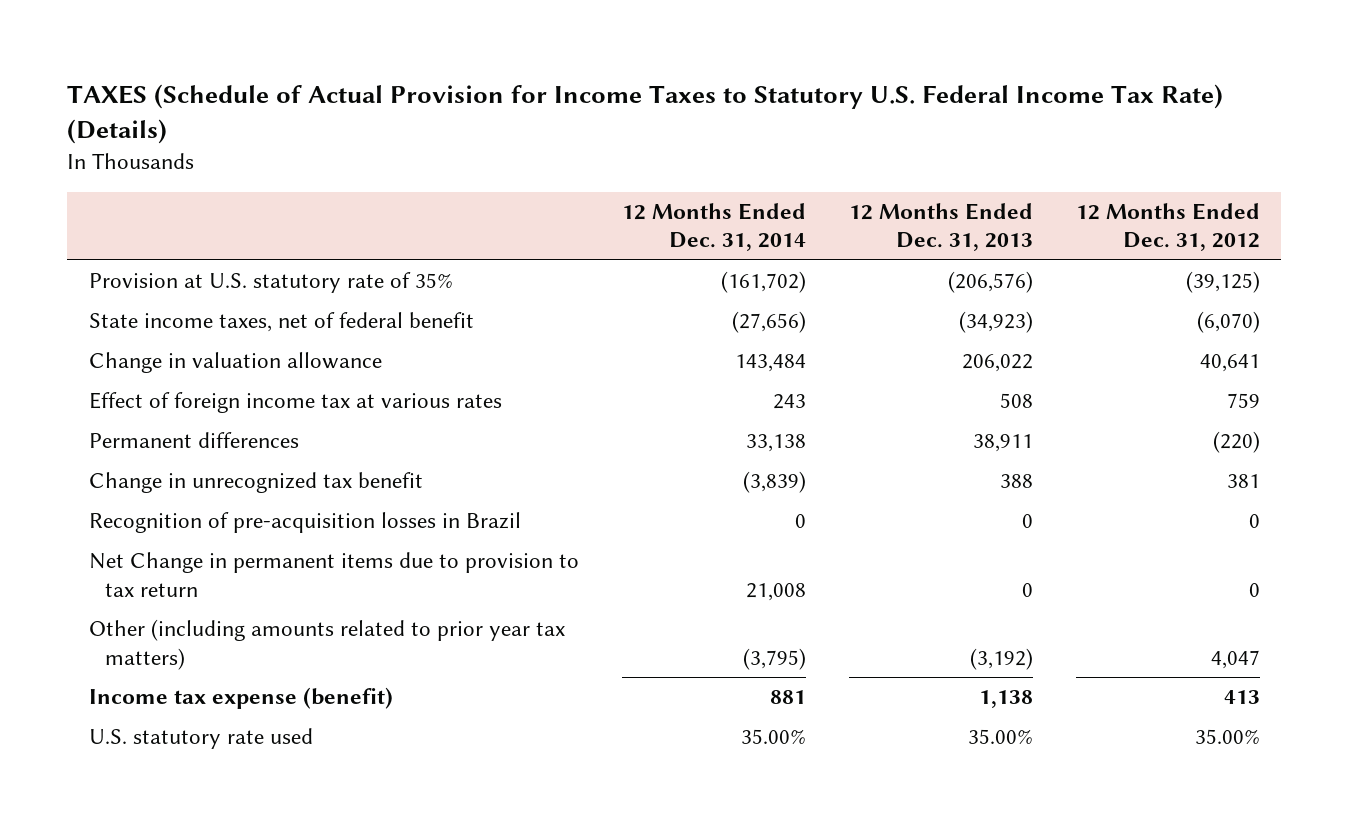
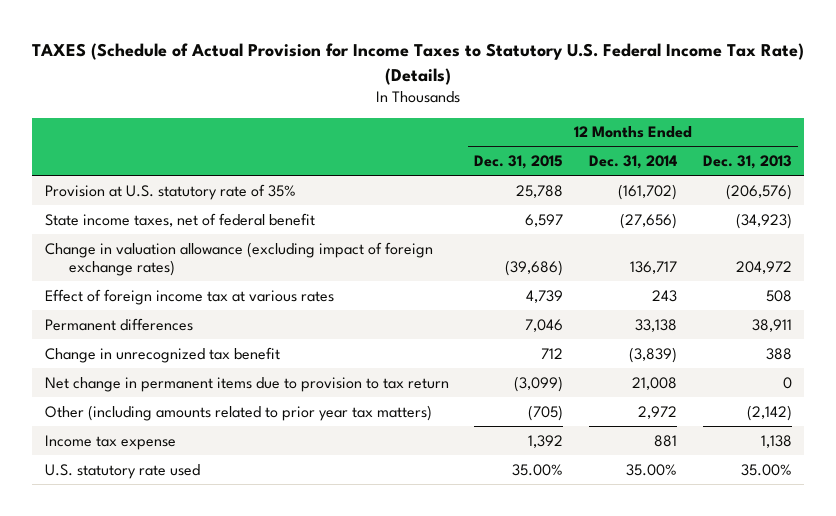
- | 12 Months Ended Dec. 31, 2014 | 12 Months Ended Dec. 31, 2013 | 12 Months Ended Dec. 31, 2012
+ | 12 Months Ended Dec. 31, 2015 | 12 Months Ended Dec. 31, 2014 | 12 Months Ended Dec. 31, 2013
- Change in valuation allowance | 143,484 | 206,022 | 40,641
+ Change in valuation allowance (excluding impact of foreign exchange rates) | (39,686) | 136,717 | 204,972
- Recognition of pre-acquisition losses in Brazil | 0 | 0 | 0
- Net Change in permanent items due to provision to tax return | 21,008 | 0 | 0
- Other (including amounts related to prior year tax matters) | (3,795) | (3,192) | 4,047
- Income tax expense (benefit) | 881 | 1,138 | 413
+ Net change in permanent items due to provision to tax return | (3,099) | 21,008 | 0
+ Other (including amounts related to prior year tax matters) | (705) | 2,972 | (2,142)
+ Income tax expense | 1,392 | 881 | 1,138

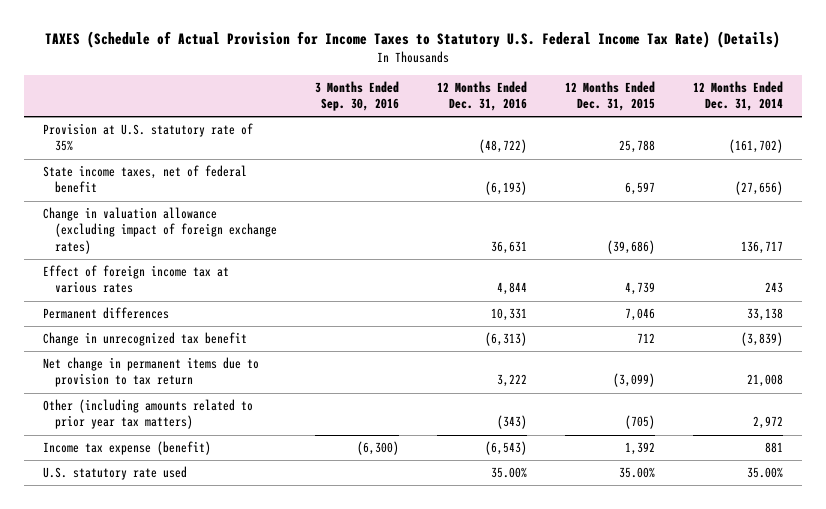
- | 12 Months Ended Dec. 31, 2015 | 12 Months Ended Dec. 31, 2014 | 12 Months Ended Dec. 31, 2013
+ | 3 Months Ended Sep. 30, 2016 | 12 Months Ended Dec. 31, 2016 | 12 Months Ended Dec. 31, 2015 | 12 Months Ended Dec. 31, 2014
- Income tax expense | 1,392 | 881 | 1,138
+ Income tax expense (benefit) | (6,300) | (6,543) | 1,392 | 881

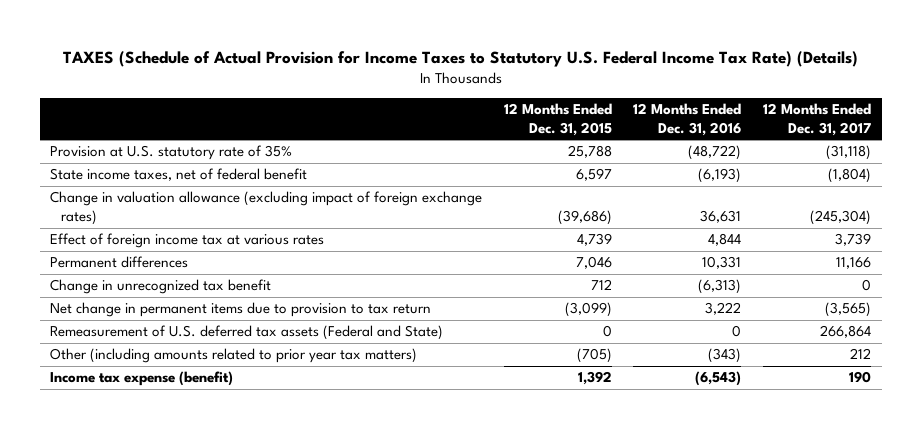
- | 3 Months Ended Sep. 30, 2016 | 12 Months Ended Dec. 31, 2016 | 12 Months Ended Dec. 31, 2015 | 12 Months Ended Dec. 31, 2014
+ | 12 Months Ended Dec. 31, 2015 | 12 Months Ended Dec. 31, 2016 | 12 Months Ended Dec. 31, 2017
+ Remeasurement of U.S. deferred tax assets (Federal and State) | 0 | 0 | 266,864
- U.S. statutory rate used | | 35.00% | 35.00% | 35.00%

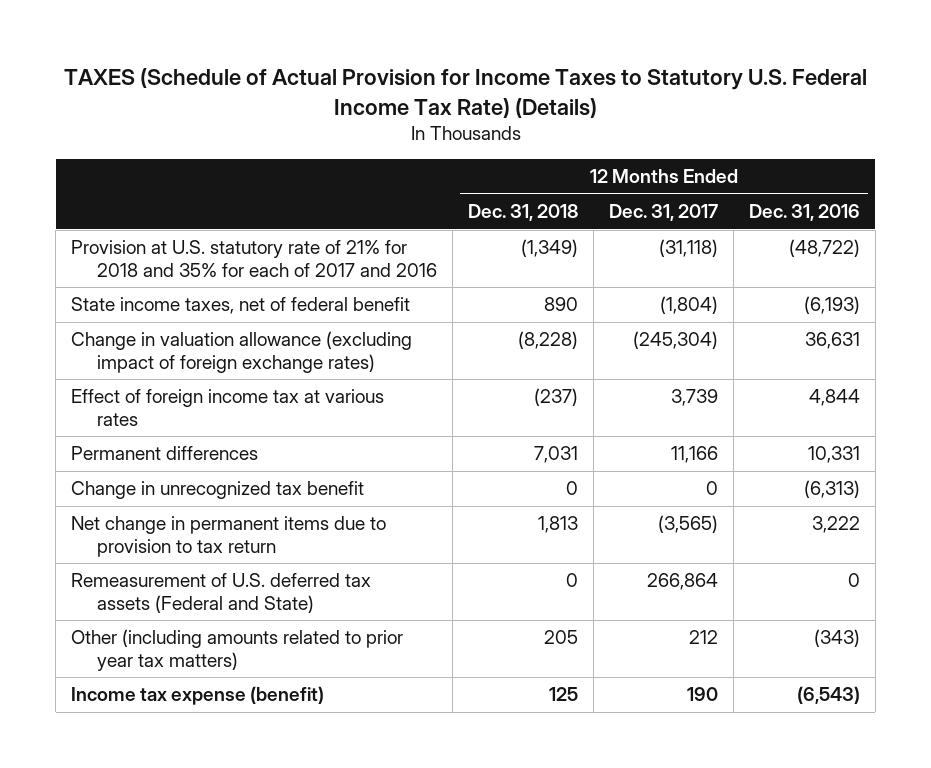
- | 12 Months Ended Dec. 31, 2015 | 12 Months Ended Dec. 31, 2016 | 12 Months Ended Dec. 31, 2017
+ | 12 Months Ended Dec. 31, 2018 | 12 Months Ended Dec. 31, 2017 | 12 Months Ended Dec. 31, 2016
- Provision at U.S. statutory rate of 35% | 25,788 | (48,722) | (31,118)
+ Provision at U.S. statutory rate of 21% for 2018 and 35% for each of 2017 and 2016 | (1,349) | (31,118) | (48,722)

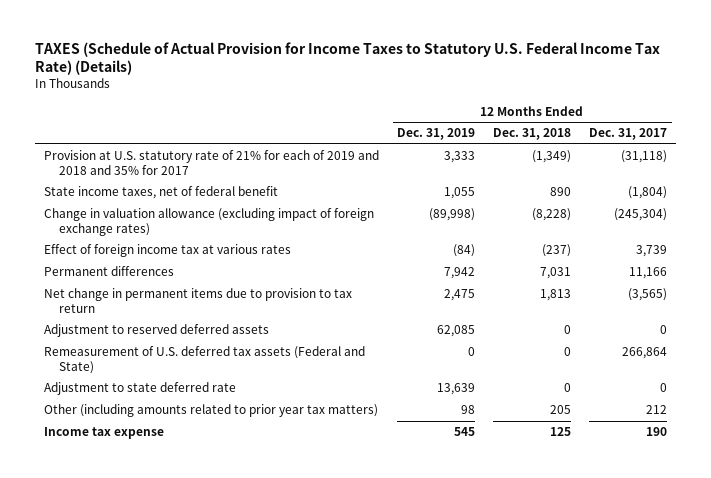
- | 12 Months Ended Dec. 31, 2018 | 12 Months Ended Dec. 31, 2017 | 12 Months Ended Dec. 31, 2016
+ | 12 Months Ended Dec. 31, 2019 | 12 Months Ended Dec. 31, 2018 | 12 Months Ended Dec. 31, 2017
- Provision at U.S. statutory rate of 21% for 2018 and 35% for each of 2017 and 2016 | (1,349) | (31,118) | (48,722)
+ Provision at U.S. statutory rate of 21% for each of 2019 and 2018 and 35% for 2017 | 3,333 | (1,349) | (31,118)
- Change in unrecognized tax benefit | 0 | 0 | (6,313)
+ Adjustment to reserved deferred assets | 62,085 | 0 | 0
+ Adjustment to state deferred rate | 13,639 | 0 | 0
- Income tax expense (benefit) | 125 | 190 | (6,543)
+ Income tax expense | 545 | 125 | 190

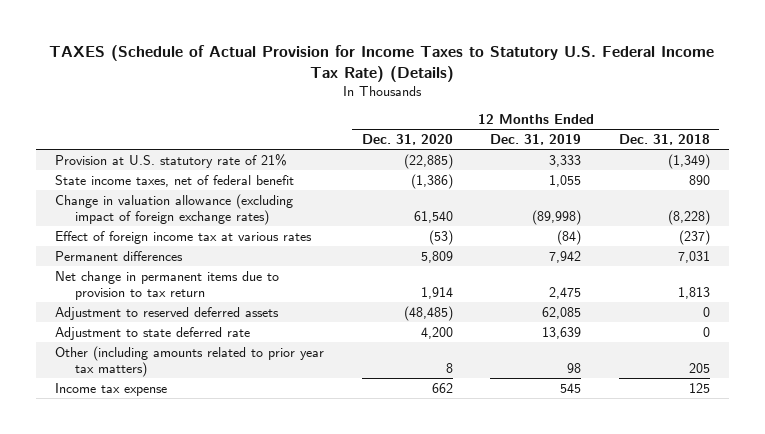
- | 12 Months Ended Dec. 31, 2019 | 12 Months Ended Dec. 31, 2018 | 12 Months Ended Dec. 31, 2017
+ | 12 Months Ended Dec. 31, 2020 | 12 Months Ended Dec. 31, 2019 | 12 Months Ended Dec. 31, 2018
- Provision at U.S. statutory rate of 21% for each of 2019 and 2018 and 35% for 2017 | 3,333 | (1,349) | (31,118)
+ Provision at U.S. statutory rate of 21% | (22,885) | 3,333 | (1,349)
- Remeasurement of U.S. deferred tax assets (Federal and State) | 0 | 0 | 266,864

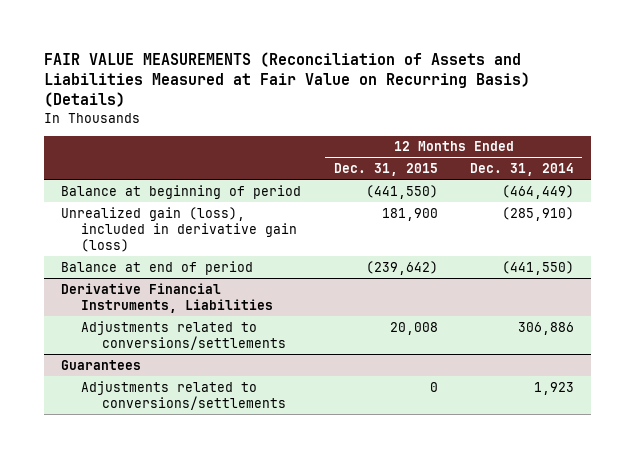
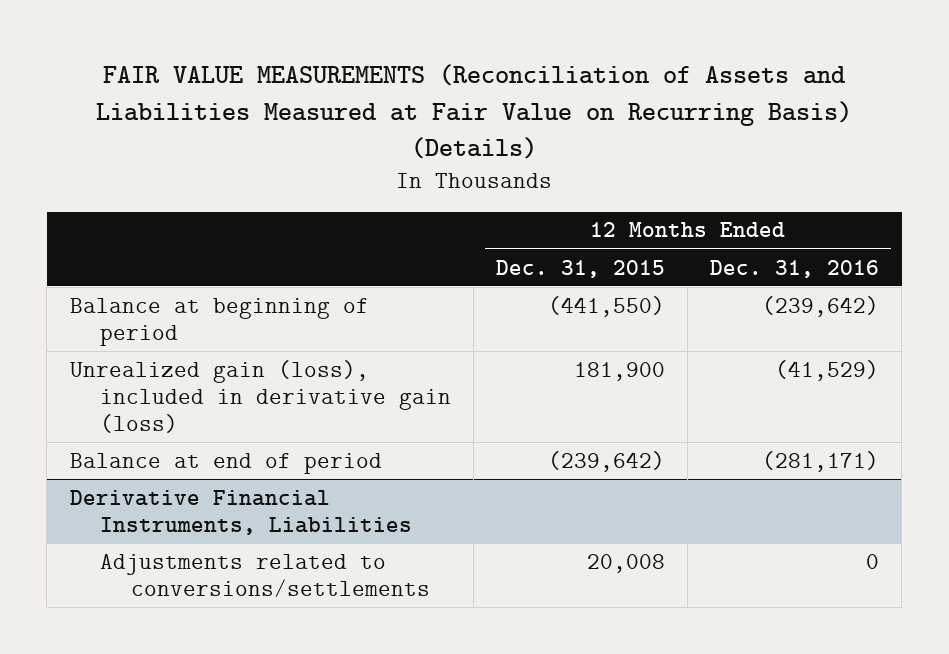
- | 12 Months Ended Dec. 31, 2015 | 12 Months Ended Dec. 31, 2014
+ | 12 Months Ended Dec. 31, 2015 | 12 Months Ended Dec. 31, 2016
- Guarantees
- Adjustments related to conversions/settlements | 0 | 1,923

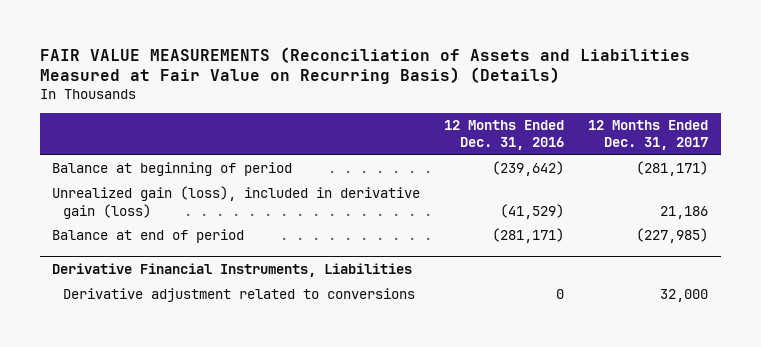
- | 12 Months Ended Dec. 31, 2015 | 12 Months Ended Dec. 31, 2016
+ | 12 Months Ended Dec. 31, 2016 | 12 Months Ended Dec. 31, 2017
@ Derivative Financial Instruments, Liabilities
- Adjustments related to conversions/settlements | 20,008 | 0
+ Derivative adjustment related to conversions | 0 | 32,000

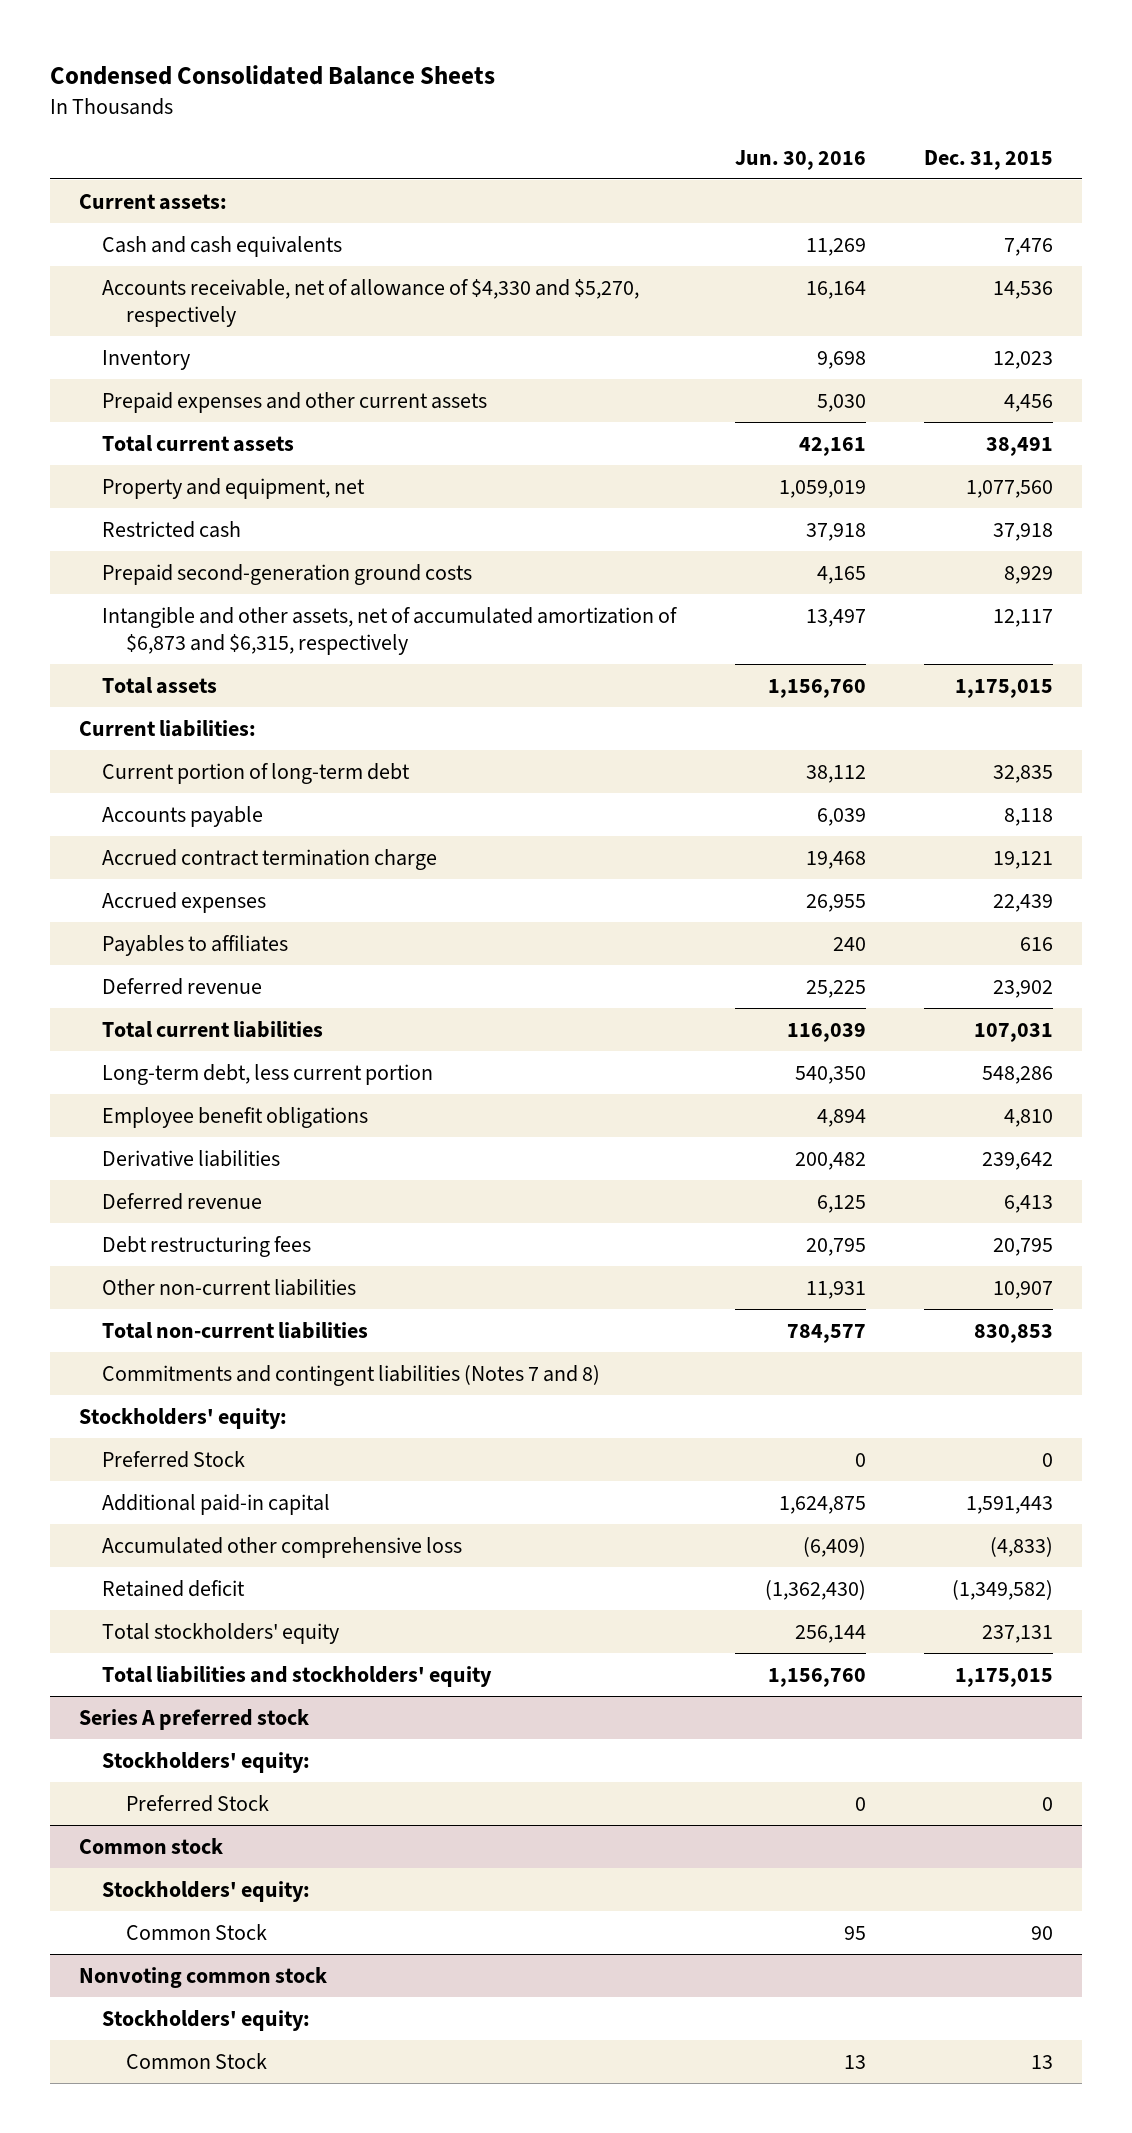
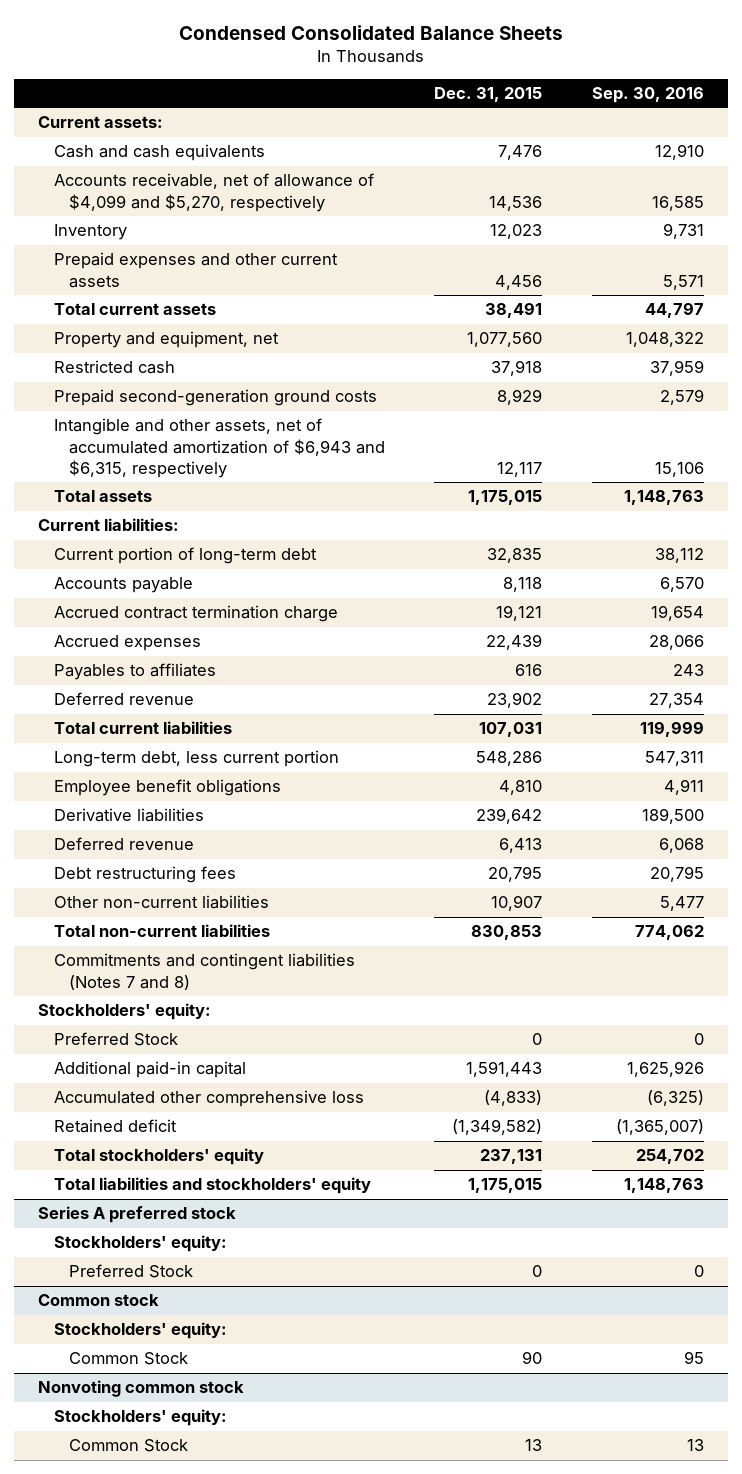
- | Jun. 30, 2016 | Dec. 31, 2015
+ | Dec. 31, 2015 | Sep. 30, 2016
- Accounts receivable, net of allowance of $4,330 and $5,270, respectively | 16,164 | 14,536
+ Accounts receivable, net of allowance of $4,099 and $5,270, respectively | 14,536 | 16,585
- Intangible and other assets, net of accumulated amortization of $6,873 and $6,315, respectively | 13,497 | 12,117
+ Intangible and other assets, net of accumulated amortization of $6,943 and $6,315, respectively | 12,117 | 15,106

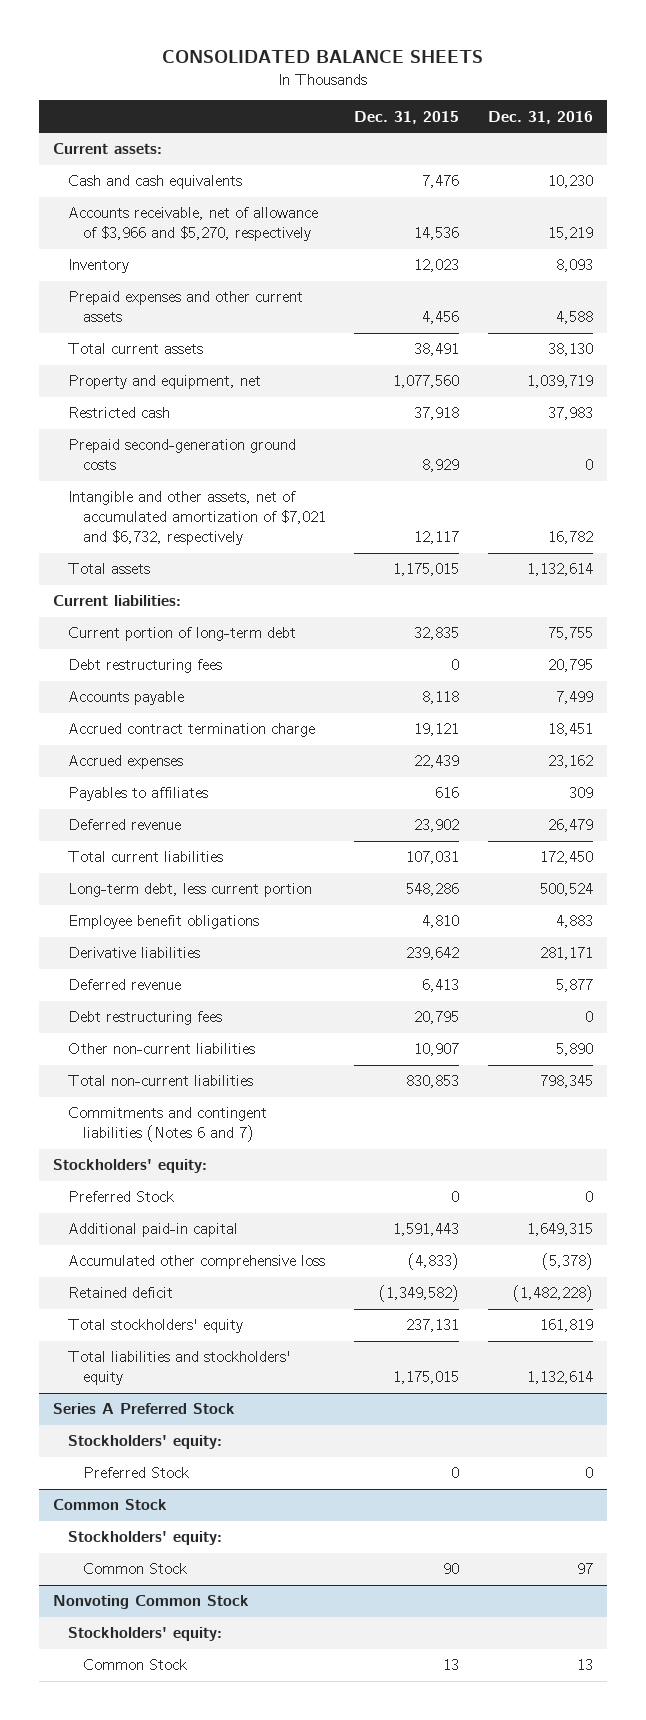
- Condensed Consolidated Balance Sheets
+ CONSOLIDATED BALANCE SHEETS
- | Dec. 31, 2015 | Sep. 30, 2016
+ | Dec. 31, 2015 | Dec. 31, 2016
- Accounts receivable, net of allowance of $4,099 and $5,270, respectively | 14,536 | 16,585
+ Accounts receivable, net of allowance of $3,966 and $5,270, respectively | 14,536 | 15,219
- Intangible and other assets, net of accumulated amortization of $6,943 and $6,315, respectively | 12,117 | 15,106
+ Intangible and other assets, net of accumulated amortization of $7,021 and $6,732, respectively | 12,117 | 16,782
+ Debt restructuring fees | 0 | 20,795
- Commitments and contingent liabilities (Notes 7 and 8)
+ Commitments and contingent liabilities (Notes 6 and 7)
- Series A preferred stock
+ Series A Preferred Stock
- Common stock
+ Common Stock
- Nonvoting common stock
+ Nonvoting Common Stock

